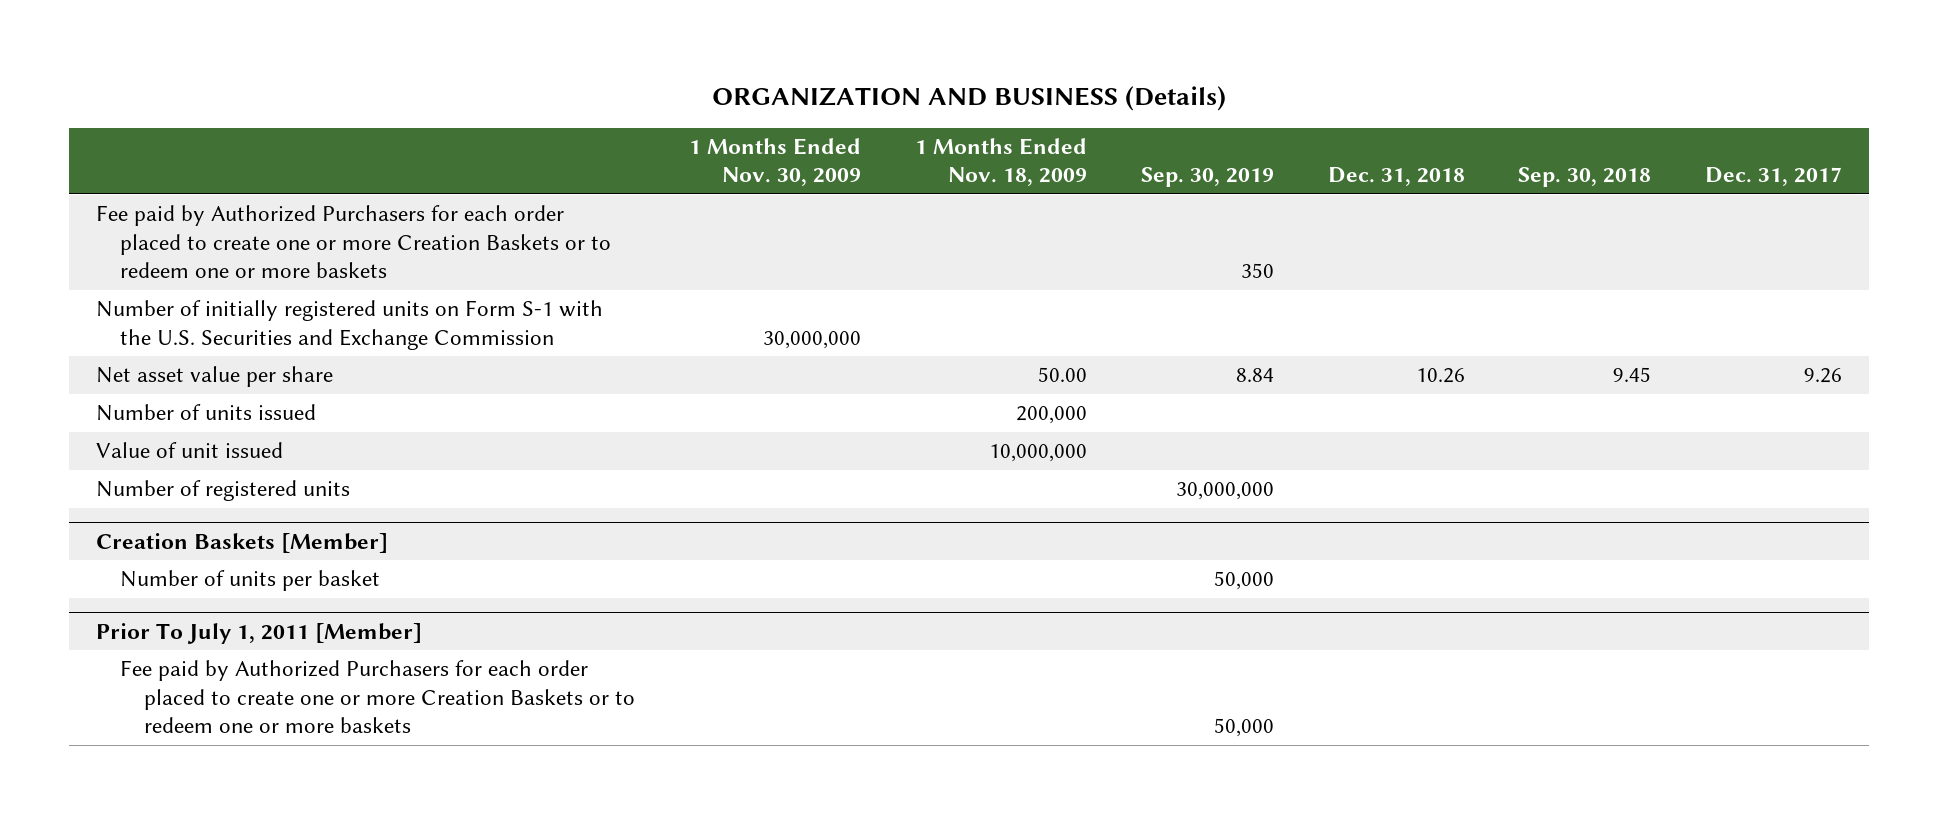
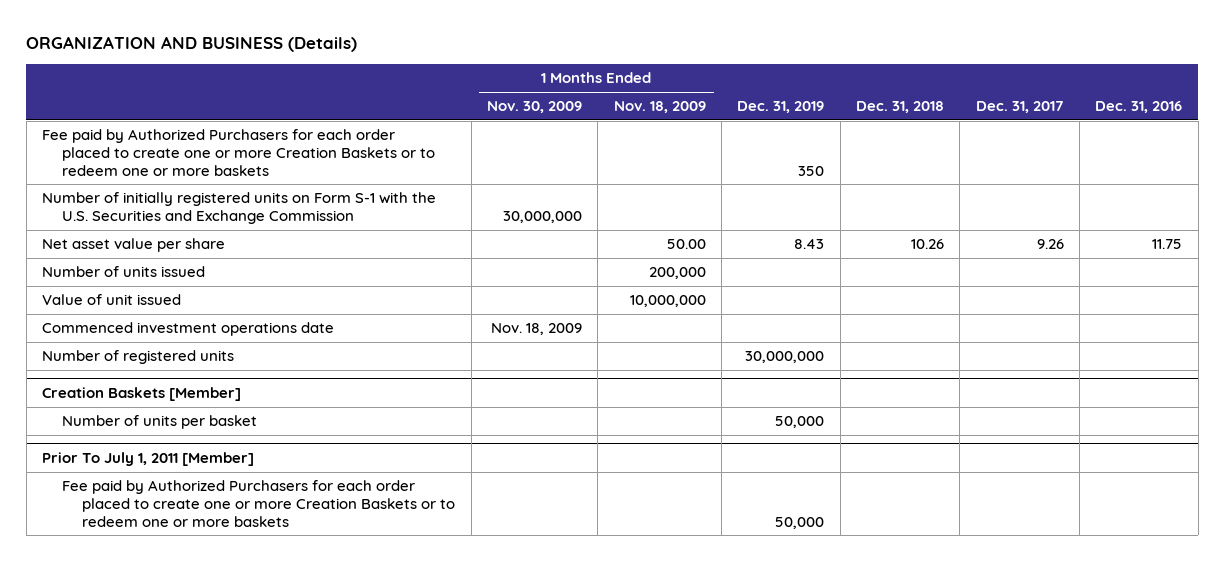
- | 1 Months Ended Nov. 30, 2009 | 1 Months Ended Nov. 18, 2009 | Sep. 30, 2019 | Dec. 31, 2018 | Sep. 30, 2018 | Dec. 31, 2017
+ | 1 Months Ended Nov. 30, 2009 | 1 Months Ended Nov. 18, 2009 | Dec. 31, 2019 | Dec. 31, 2018 | Dec. 31, 2017 | Dec. 31, 2016
+ Commenced investment operations date | Nov. 18, 2009 | | | | |

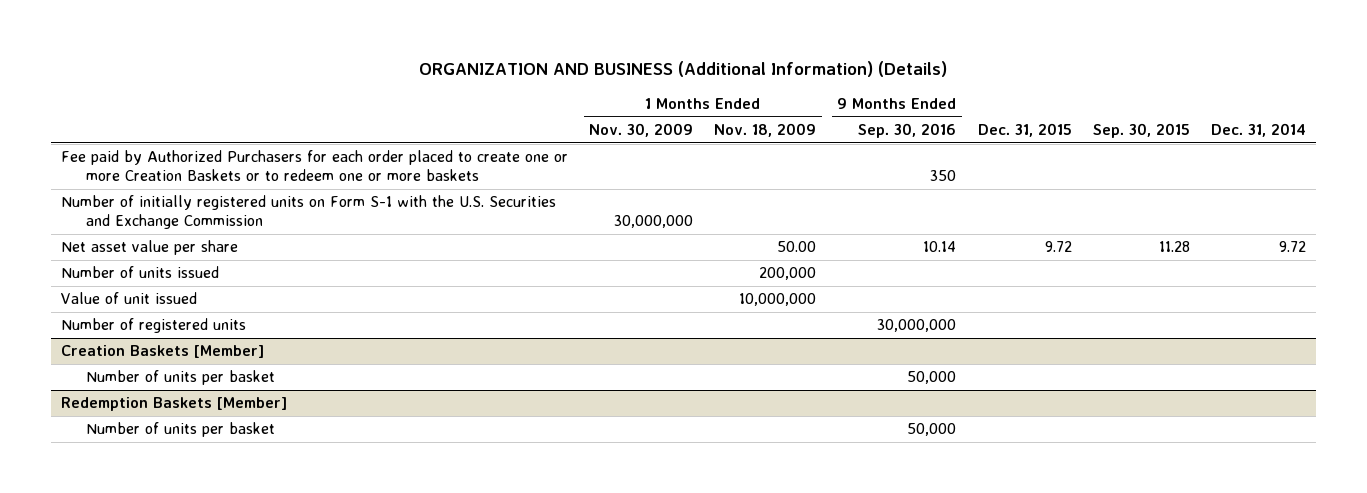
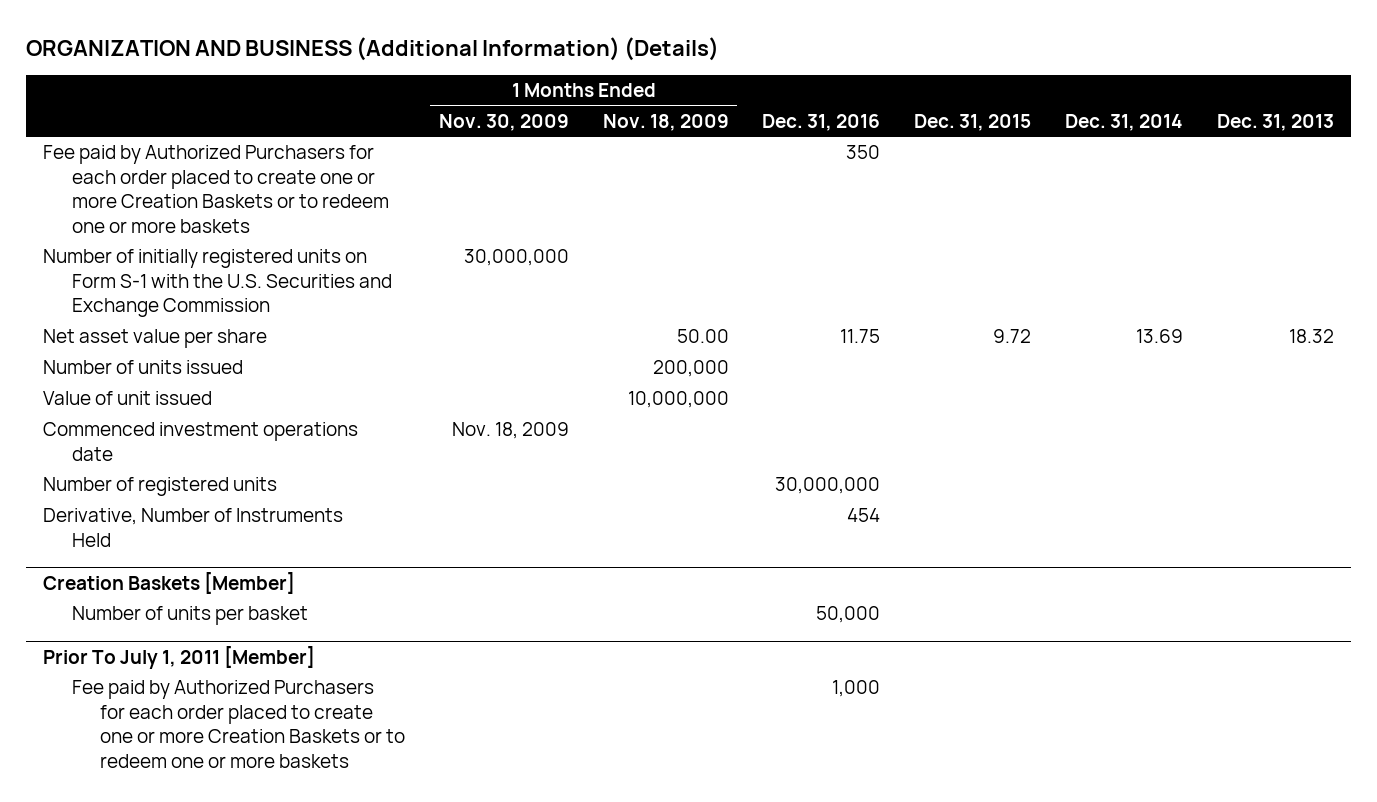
- | 1 Months Ended Nov. 30, 2009 | 1 Months Ended Nov. 18, 2009 | 9 Months Ended Sep. 30, 2016 | Dec. 31, 2015 | Sep. 30, 2015 | Dec. 31, 2014
+ | 1 Months Ended Nov. 30, 2009 | 1 Months Ended Nov. 18, 2009 | Dec. 31, 2016 | Dec. 31, 2015 | Dec. 31, 2014 | Dec. 31, 2013
- Net asset value per share | | 50.00 | 10.14 | 9.72 | 11.28 | 9.72
+ Net asset value per share | | 50.00 | 11.75 | 9.72 | 13.69 | 18.32
+ Commenced investment operations date | Nov. 18, 2009 | | | | |
+ Derivative, Number of Instruments Held | | | 454 | | |
- Redemption Baskets [Member]
- Number of units per basket | | | 50,000 | | |
+ Prior To July 1, 2011 [Member]
+ Fee paid by Authorized Purchasers for each order placed to create one or more Creation Baskets or to redeem one or more baskets | | | 1,000 | | |

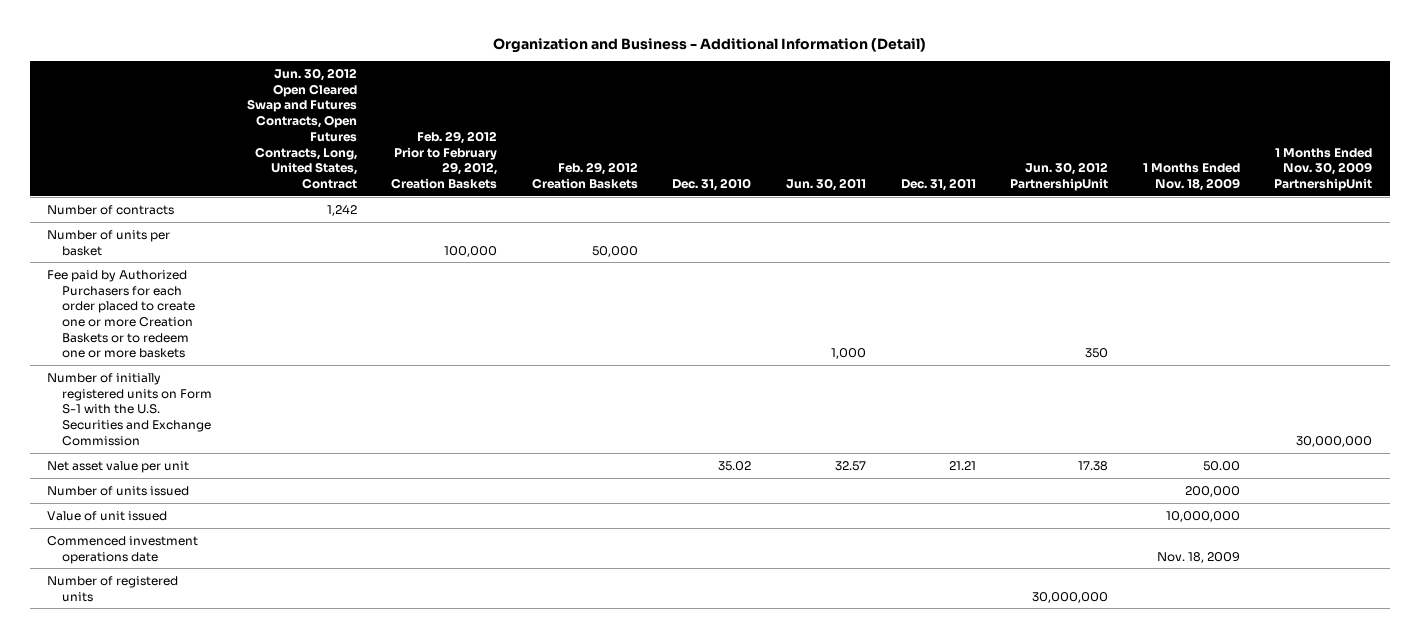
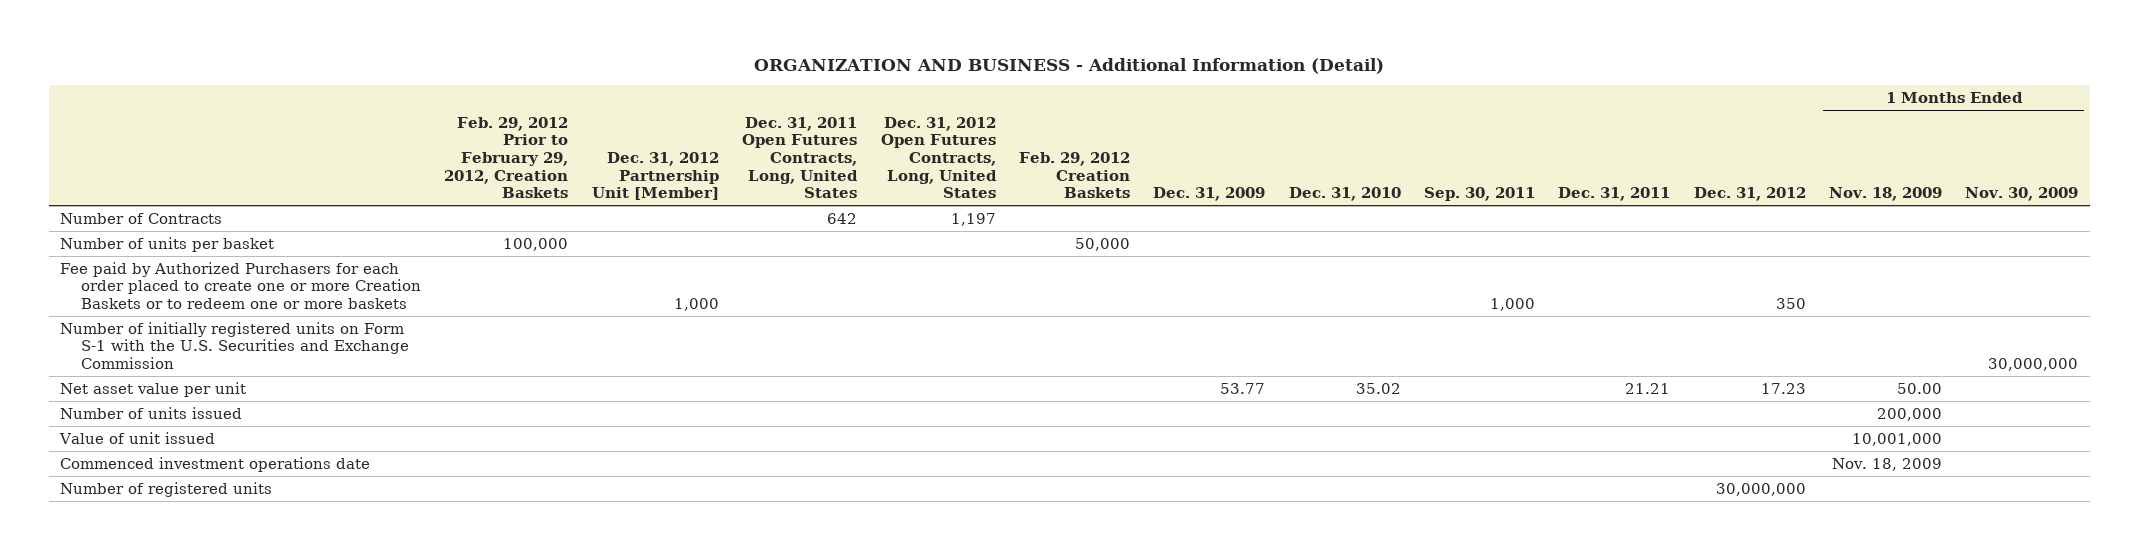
- Organization and Business - Additional Information (Detail)
+ ORGANIZATION AND BUSINESS - Additional Information (Detail)
- | Jun. 30, 2012 Open Cleared Swap and Futures Contracts, Open Futures Contracts, Long, United States, Contract | Feb. 29, 2012 Prior to February 29, 2012, Creation Baskets | Feb. 29, 2012 Creation Baskets | Dec. 31, 2010 | Jun. 30, 2011 | Dec. 31, 2011 | Jun. 30, 2012 PartnershipUnit | 1 Months Ended Nov. 18, 2009 | 1 Months Ended Nov. 30, 2009 PartnershipUnit
+ | Feb. 29, 2012 Prior to February 29, 2012, Creation Baskets | Dec. 31, 2012 Partnership Unit [Member] | Dec. 31, 2011 Open Futures Contracts, Long, United States | Dec. 31, 2012 Open Futures Contracts, Long, United States | Feb. 29, 2012 Creation Baskets | Dec. 31, 2009 | Dec. 31, 2010 | Sep. 30, 2011 | Dec. 31, 2011 | Dec. 31, 2012 | 1 Months Ended Nov. 18, 2009 | 1 Months Ended Nov. 30, 2009
- Number of contracts | 1,242 | | | | | | | |
+ Number of Contracts | | | 642 | 1,197 | | | | | | | |
- Value of unit issued | | | | | | | | 10,000,000 |
+ Value of unit issued | | | | | | | | | | | 10,001,000 |

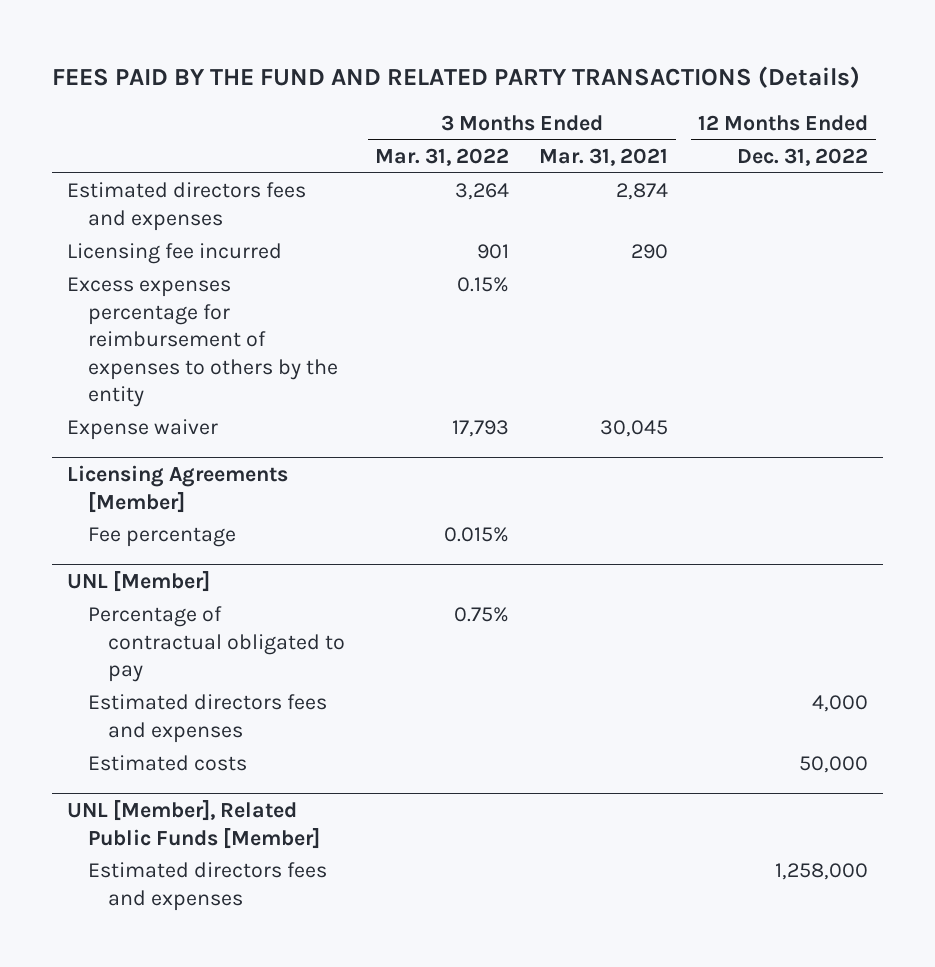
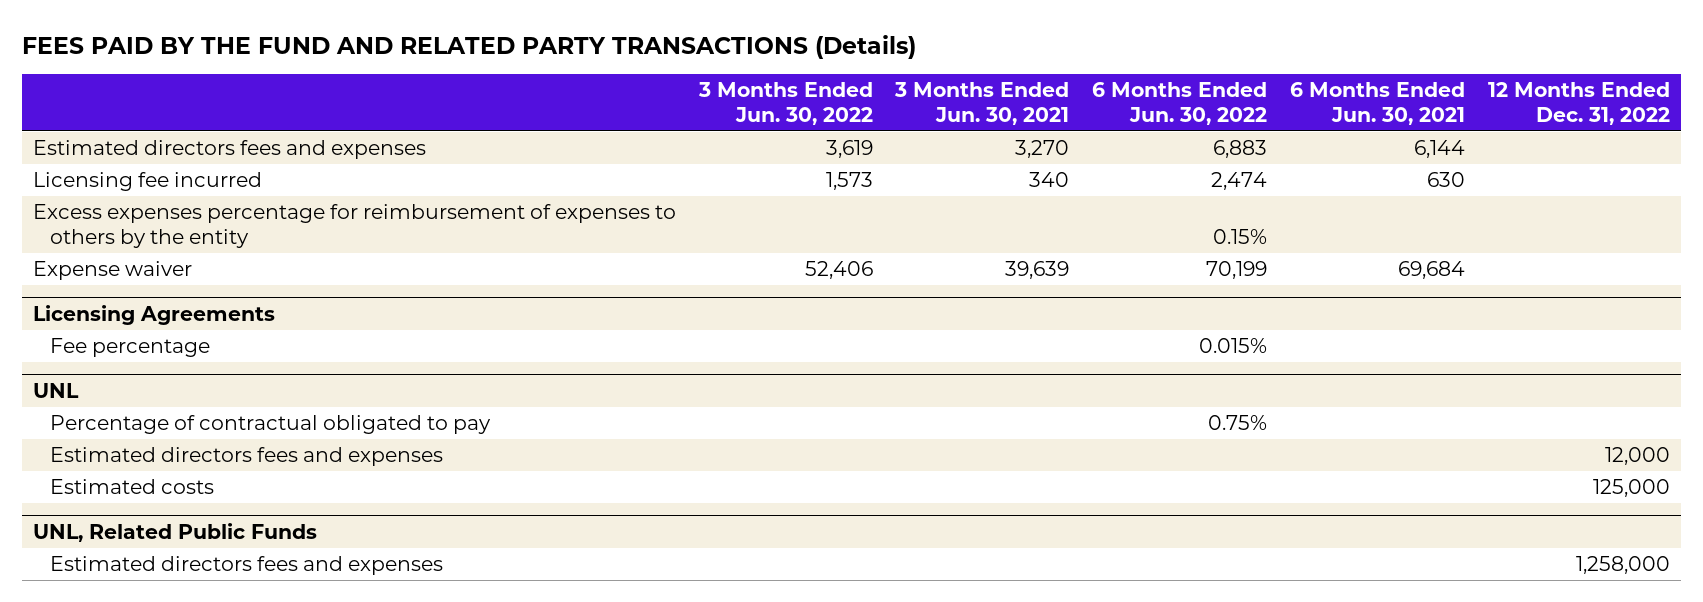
- | 3 Months Ended Mar. 31, 2022 | 3 Months Ended Mar. 31, 2021 | 12 Months Ended Dec. 31, 2022
+ | 3 Months Ended Jun. 30, 2022 | 3 Months Ended Jun. 30, 2021 | 6 Months Ended Jun. 30, 2022 | 6 Months Ended Jun. 30, 2021 | 12 Months Ended Dec. 31, 2022
- Licensing Agreements [Member]
+ Licensing Agreements
- UNL [Member]
+ UNL
- Estimated directors fees and expenses | | | 4,000
- Estimated costs | | | 50,000
- UNL [Member], Related Public Funds [Member]
+ Estimated directors fees and expenses | | | | | 12,000
+ Estimated costs | | | | | 125,000
+ UNL, Related Public Funds

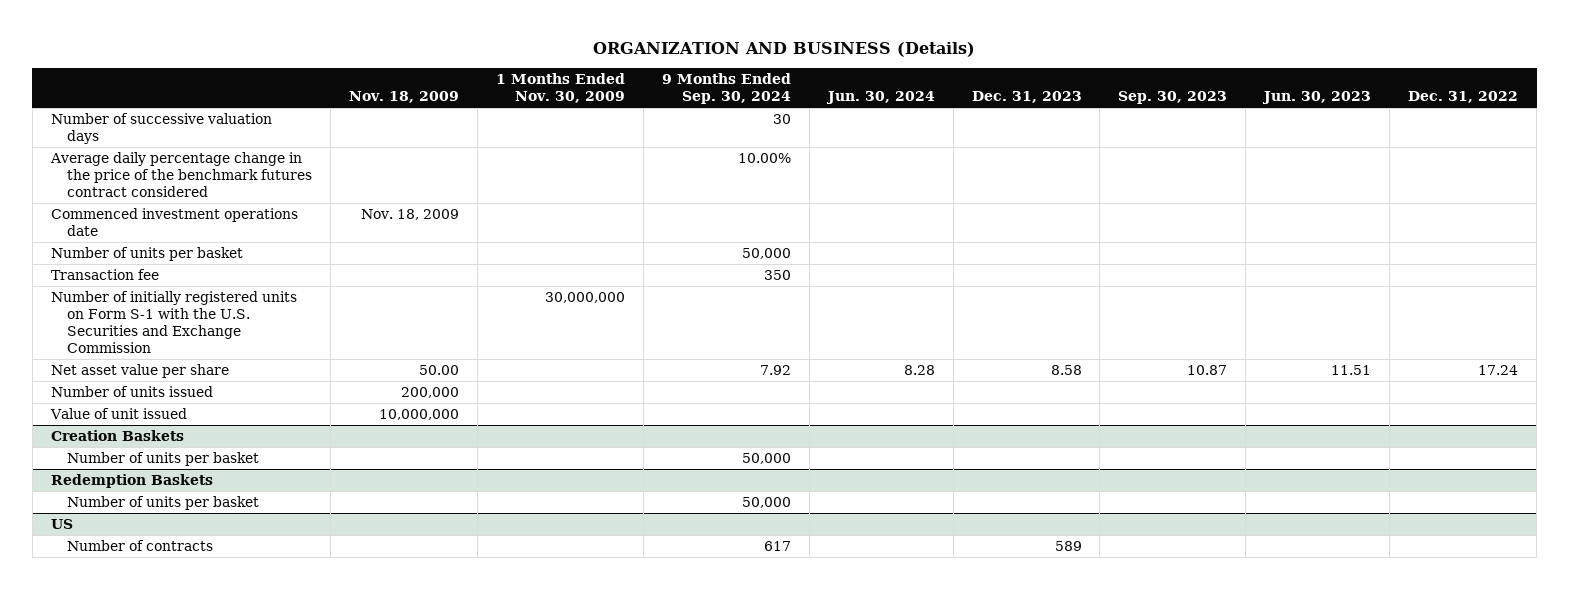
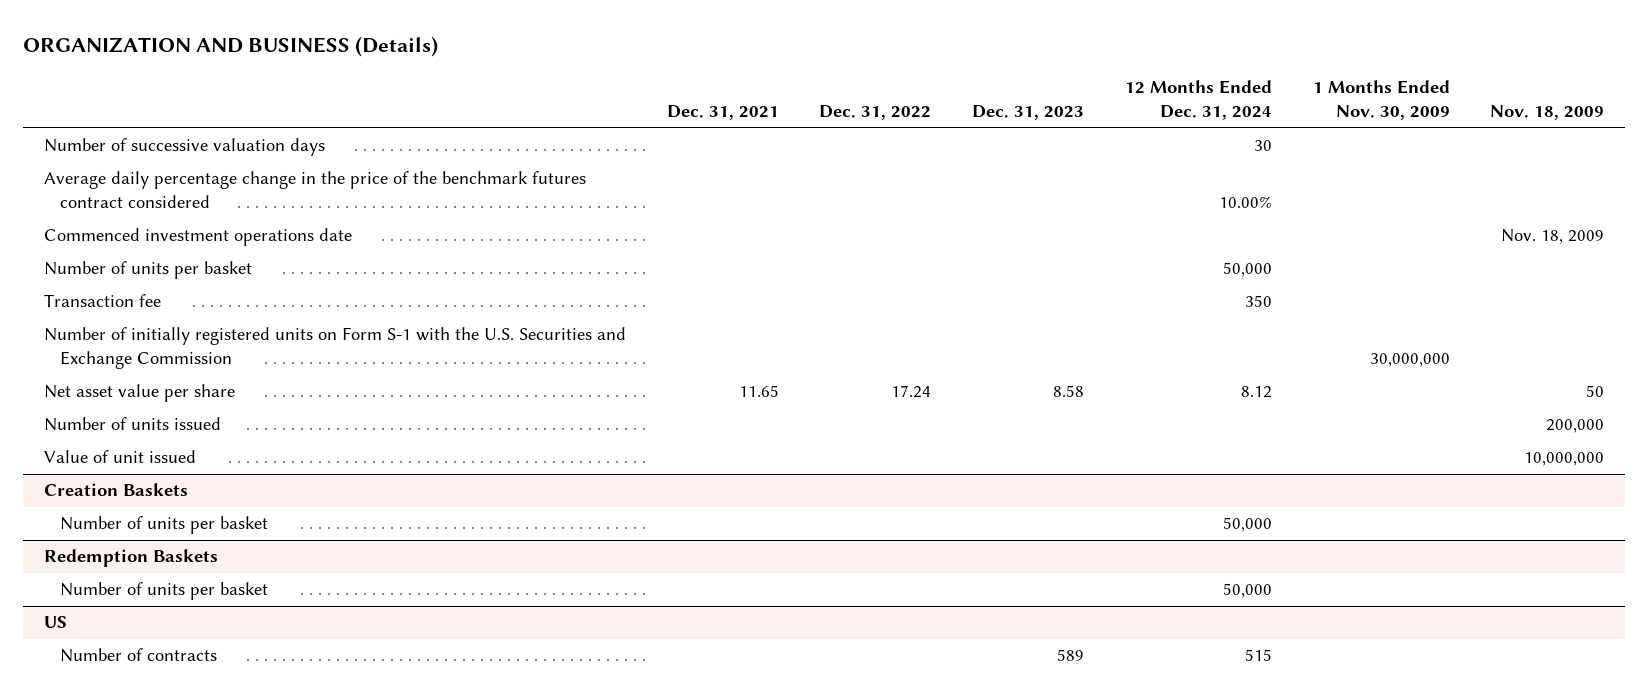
- | Nov. 18, 2009 | 1 Months Ended Nov. 30, 2009 | 9 Months Ended Sep. 30, 2024 | Jun. 30, 2024 | Dec. 31, 2023 | Sep. 30, 2023 | Jun. 30, 2023 | Dec. 31, 2022
+ | Dec. 31, 2021 | Dec. 31, 2022 | Dec. 31, 2023 | 12 Months Ended Dec. 31, 2024 | 1 Months Ended Nov. 30, 2009 | Nov. 18, 2009
- Net asset value per share | 50.00 | | 7.92 | 8.28 | 8.58 | 10.87 | 11.51 | 17.24
+ Net asset value per share | 11.65 | 17.24 | 8.58 | 8.12 | | 50

